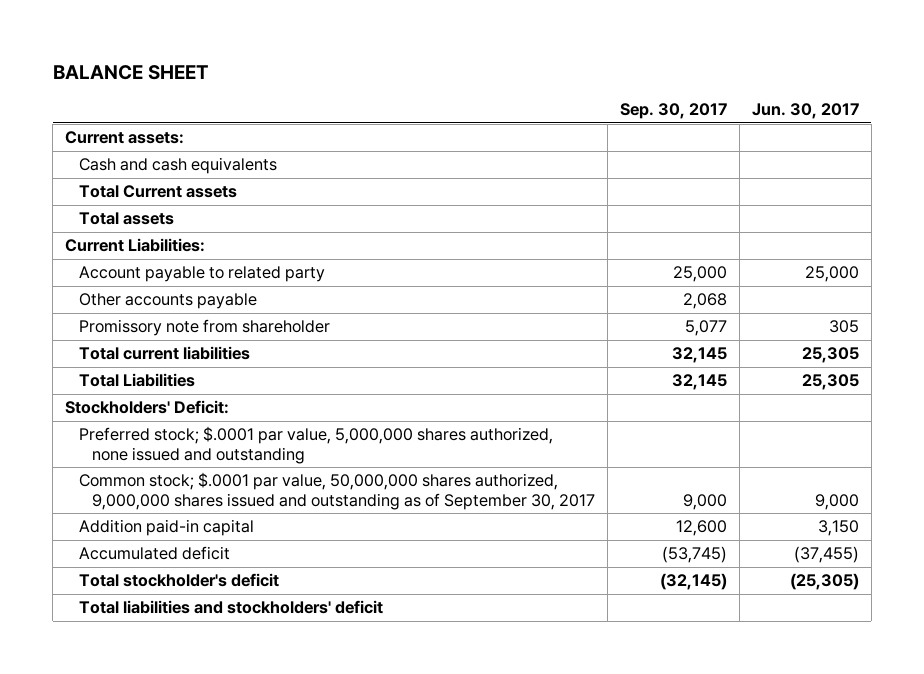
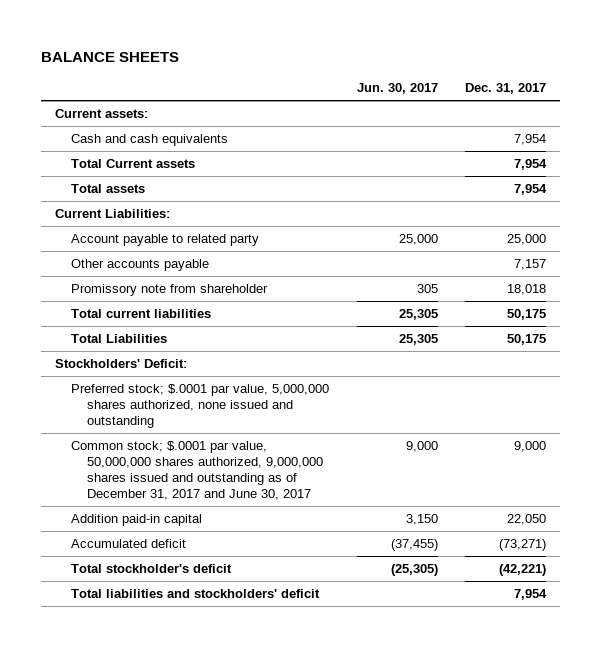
- BALANCE SHEET
+ BALANCE SHEETS
- | Sep. 30, 2017 | Jun. 30, 2017
+ | Jun. 30, 2017 | Dec. 31, 2017
- Common stock; $.0001 par value, 50,000,000 shares authorized, 9,000,000 shares issued and outstanding as of September 30, 2017 | 9,000 | 9,000
+ Common stock; $.0001 par value, 50,000,000 shares authorized, 9,000,000 shares issued and outstanding as of December 31, 2017 and June 30, 2017 | 9,000 | 9,000

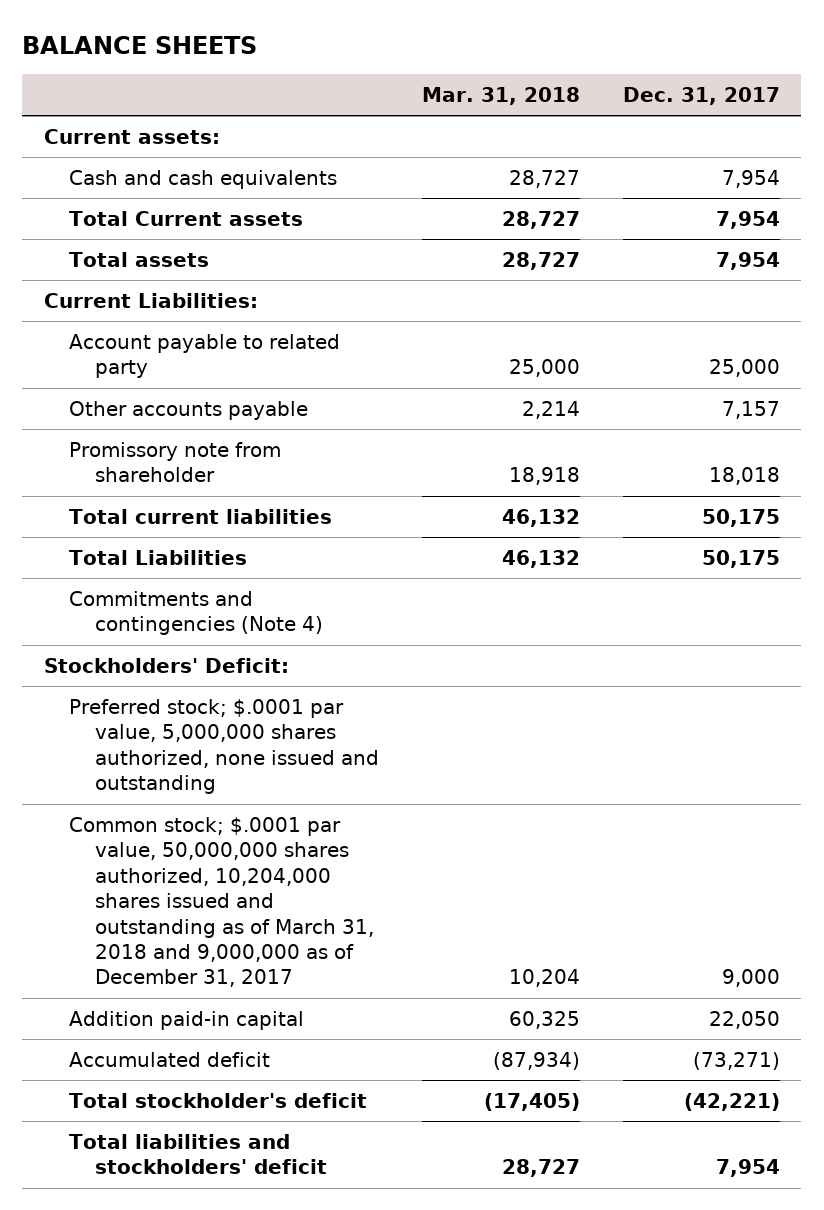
- | Jun. 30, 2017 | Dec. 31, 2017
+ | Mar. 31, 2018 | Dec. 31, 2017
+ Commitments and contingencies (Note 4)
- Common stock; $.0001 par value, 50,000,000 shares authorized, 9,000,000 shares issued and outstanding as of December 31, 2017 and June 30, 2017 | 9,000 | 9,000
+ Common stock; $.0001 par value, 50,000,000 shares authorized, 10,204,000 shares issued and outstanding as of March 31, 2018 and 9,000,000 as of December 31, 2017 | 10,204 | 9,000

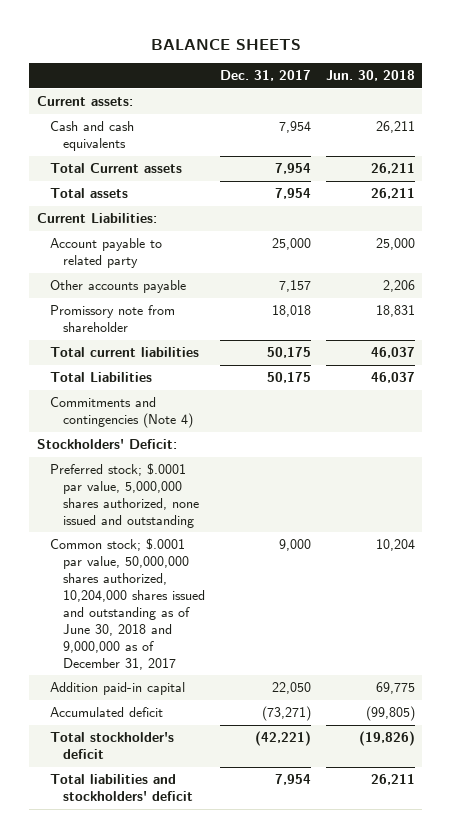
- | Mar. 31, 2018 | Dec. 31, 2017
+ | Dec. 31, 2017 | Jun. 30, 2018
- Common stock; $.0001 par value, 50,000,000 shares authorized, 10,204,000 shares issued and outstanding as of March 31, 2018 and 9,000,000 as of December 31, 2017 | 10,204 | 9,000
+ Common stock; $.0001 par value, 50,000,000 shares authorized, 10,204,000 shares issued and outstanding as of June 30, 2018 and 9,000,000 as of December 31, 2017 | 9,000 | 10,204

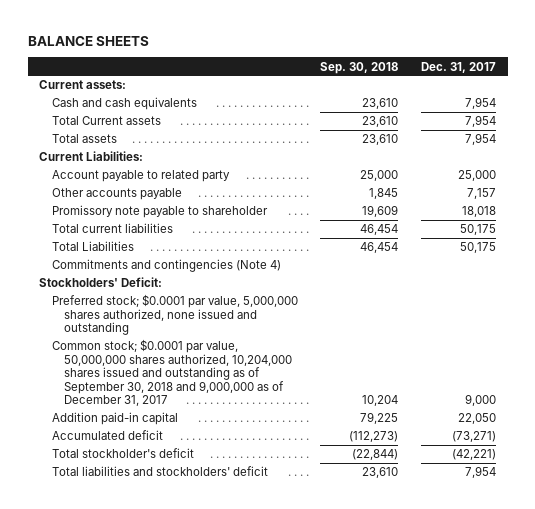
- | Dec. 31, 2017 | Jun. 30, 2018
+ | Sep. 30, 2018 | Dec. 31, 2017
- Promissory note from shareholder | 18,018 | 18,831
+ Promissory note payable to shareholder | 19,609 | 18,018
- Preferred stock; $.0001 par value, 5,000,000 shares authorized, none issued and outstanding
- Common stock; $.0001 par value, 50,000,000 shares authorized, 10,204,000 shares issued and outstanding as of June 30, 2018 and 9,000,000 as of December 31, 2017 | 9,000 | 10,204
+ Preferred stock; $0.0001 par value, 5,000,000 shares authorized, none issued and outstanding
+ Common stock; $0.0001 par value, 50,000,000 shares authorized, 10,204,000 shares issued and outstanding as of September 30, 2018 and 9,000,000 as of December 31, 2017 | 10,204 | 9,000

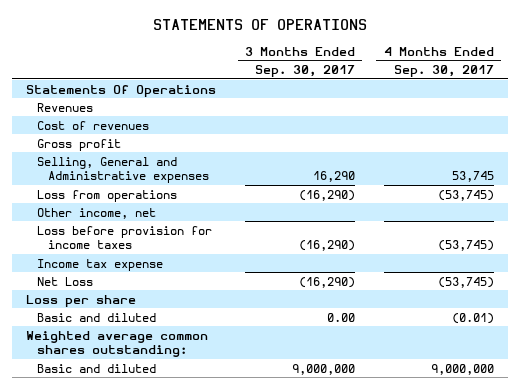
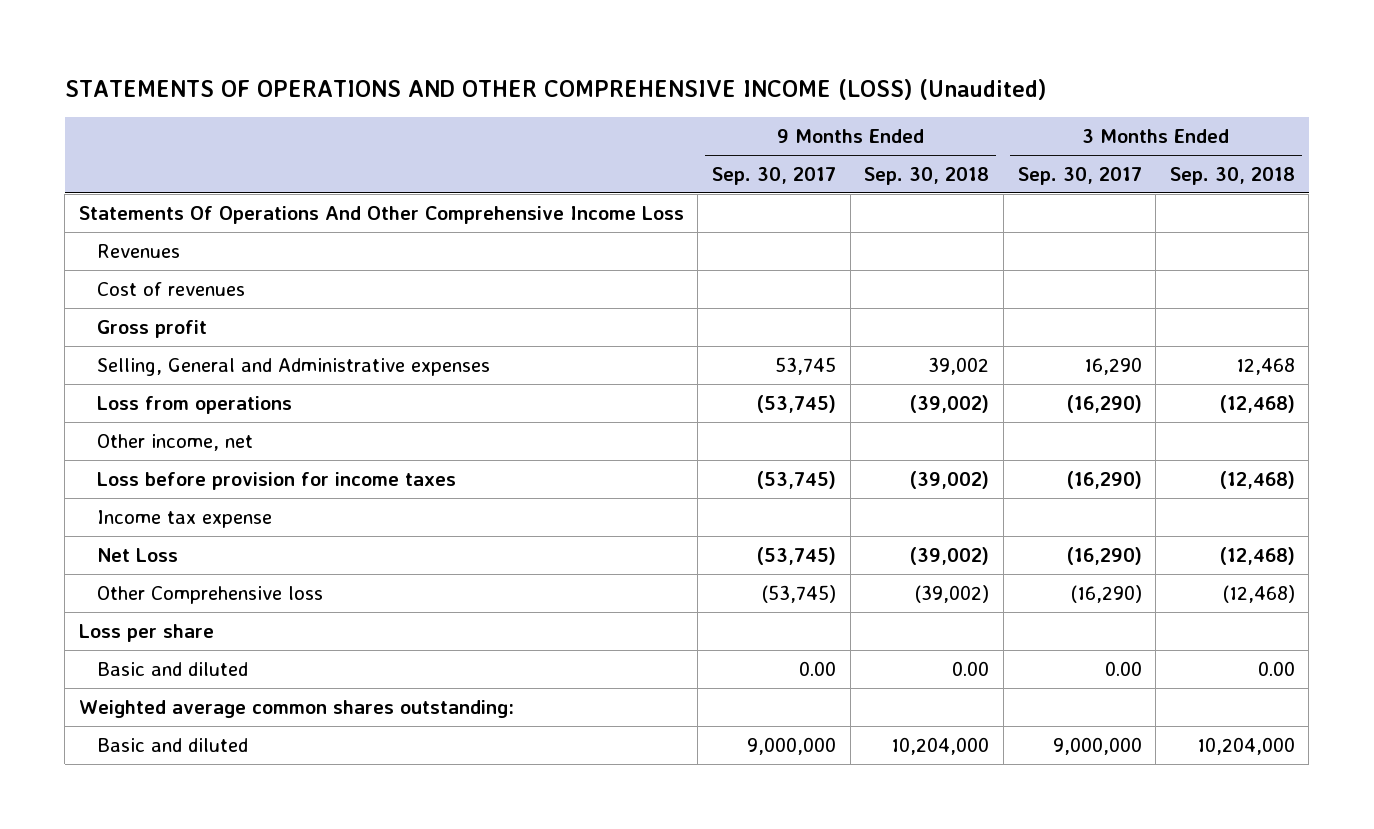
- STATEMENTS OF OPERATIONS
+ STATEMENTS OF OPERATIONS AND OTHER COMPREHENSIVE INCOME (LOSS) (Unaudited)
- | 3 Months Ended Sep. 30, 2017 | 4 Months Ended Sep. 30, 2017
+ | 9 Months Ended Sep. 30, 2017 | 9 Months Ended Sep. 30, 2018 | 3 Months Ended Sep. 30, 2017 | 3 Months Ended Sep. 30, 2018
- Statements Of Operations
+ Statements Of Operations And Other Comprehensive Income Loss
+ Other Comprehensive loss | (53,745) | (39,002) | (16,290) | (12,468)

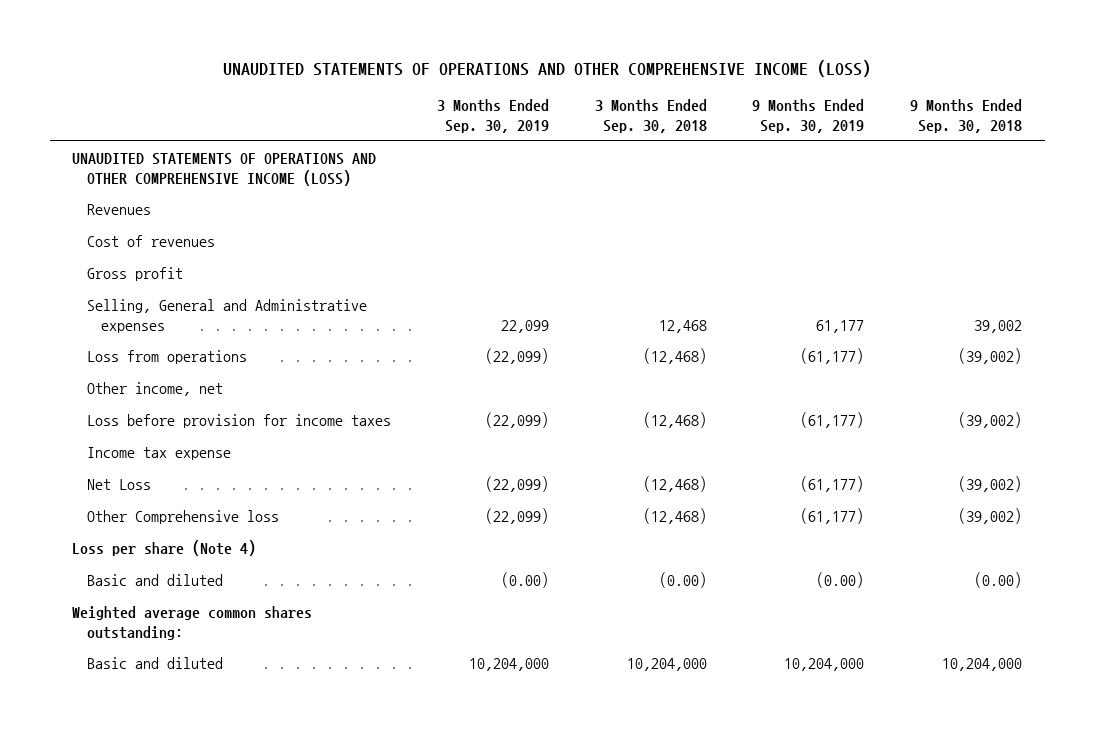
- STATEMENTS OF OPERATIONS AND OTHER COMPREHENSIVE INCOME (LOSS) (Unaudited)
+ UNAUDITED STATEMENTS OF OPERATIONS AND OTHER COMPREHENSIVE INCOME (LOSS)
- | 9 Months Ended Sep. 30, 2017 | 9 Months Ended Sep. 30, 2018 | 3 Months Ended Sep. 30, 2017 | 3 Months Ended Sep. 30, 2018
+ | 3 Months Ended Sep. 30, 2019 | 3 Months Ended Sep. 30, 2018 | 9 Months Ended Sep. 30, 2019 | 9 Months Ended Sep. 30, 2018
- Statements Of Operations And Other Comprehensive Income Loss
+ UNAUDITED STATEMENTS OF OPERATIONS AND OTHER COMPREHENSIVE INCOME (LOSS)
- Loss per share
- Basic and diluted | 0.00 | 0.00 | 0.00 | 0.00
+ Loss per share (Note 4)
+ Basic and diluted | (0.00) | (0.00) | (0.00) | (0.00)

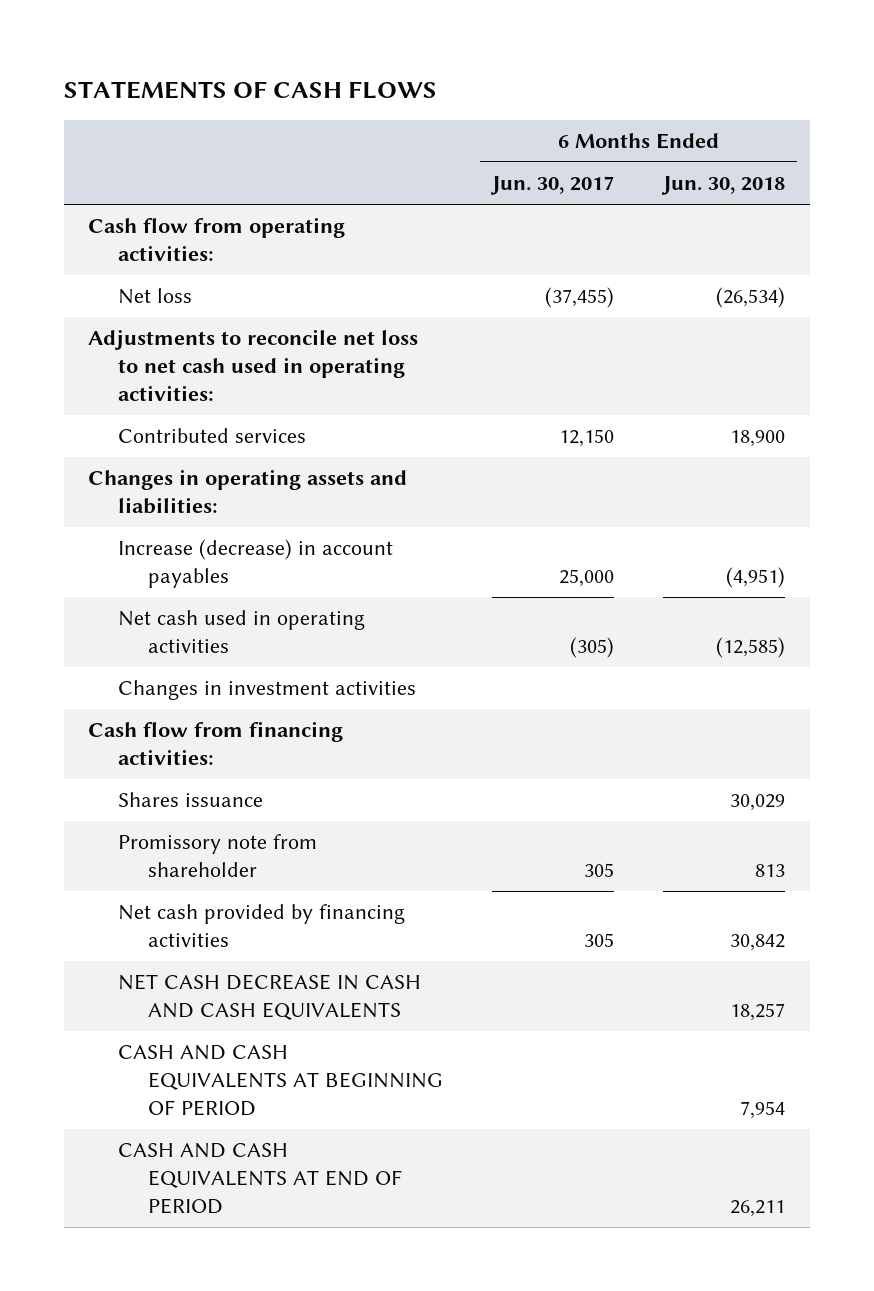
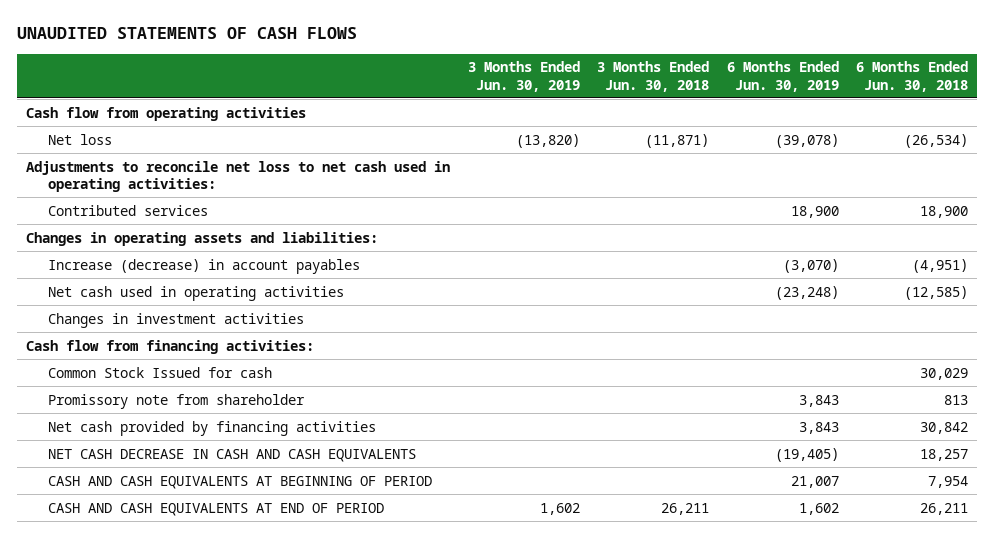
- STATEMENTS OF CASH FLOWS
+ UNAUDITED STATEMENTS OF CASH FLOWS
- | 6 Months Ended Jun. 30, 2017 | 6 Months Ended Jun. 30, 2018
+ | 3 Months Ended Jun. 30, 2019 | 3 Months Ended Jun. 30, 2018 | 6 Months Ended Jun. 30, 2019 | 6 Months Ended Jun. 30, 2018
- Cash flow from operating activities:
+ Cash flow from operating activities
- Shares issuance | | 30,029
+ Common Stock Issued for cash | | | | 30,029

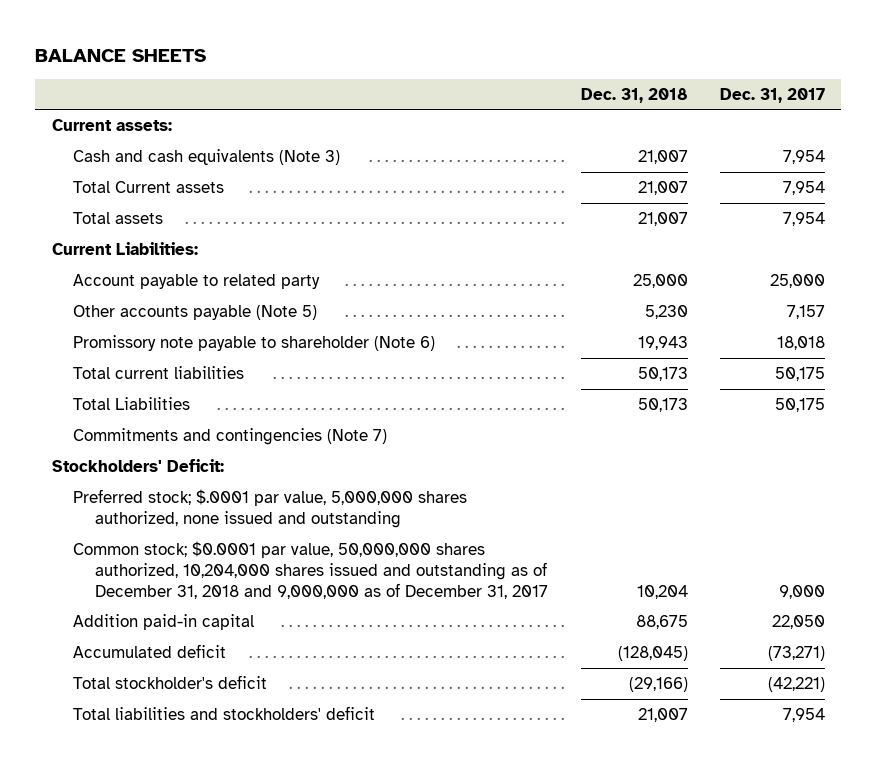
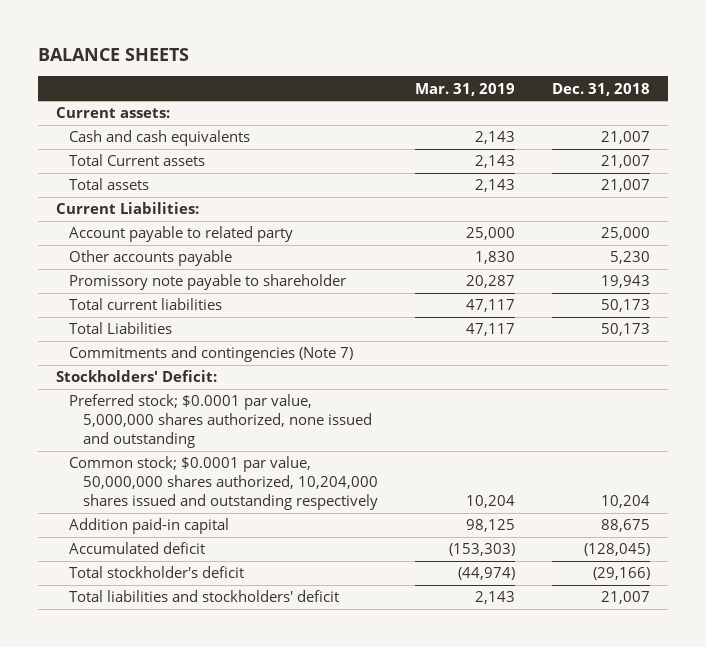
- | Dec. 31, 2018 | Dec. 31, 2017
+ | Mar. 31, 2019 | Dec. 31, 2018
- Cash and cash equivalents (Note 3) | 21,007 | 7,954
+ Cash and cash equivalents | 2,143 | 21,007
- Other accounts payable (Note 5) | 5,230 | 7,157
- Promissory note payable to shareholder (Note 6) | 19,943 | 18,018
+ Other accounts payable | 1,830 | 5,230
+ Promissory note payable to shareholder | 20,287 | 19,943
- Preferred stock; $.0001 par value, 5,000,000 shares authorized, none issued and outstanding
- Common stock; $0.0001 par value, 50,000,000 shares authorized, 10,204,000 shares issued and outstanding as of December 31, 2018 and 9,000,000 as of December 31, 2017 | 10,204 | 9,000
+ Preferred stock; $0.0001 par value, 5,000,000 shares authorized, none issued and outstanding
+ Common stock; $0.0001 par value, 50,000,000 shares authorized, 10,204,000 shares issued and outstanding respectively | 10,204 | 10,204

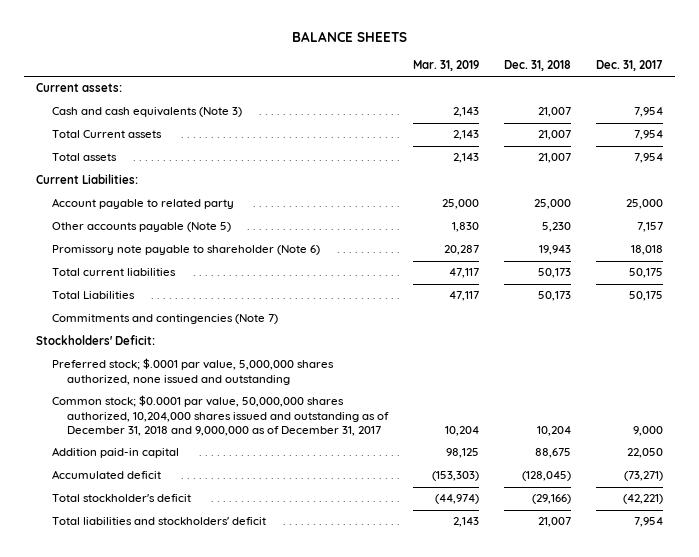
- | Mar. 31, 2019 | Dec. 31, 2018
+ | Mar. 31, 2019 | Dec. 31, 2018 | Dec. 31, 2017
- Cash and cash equivalents | 2,143 | 21,007
+ Cash and cash equivalents (Note 3) | 2,143 | 21,007 | 7,954
- Other accounts payable | 1,830 | 5,230
- Promissory note payable to shareholder | 20,287 | 19,943
+ Other accounts payable (Note 5) | 1,830 | 5,230 | 7,157
+ Promissory note payable to shareholder (Note 6) | 20,287 | 19,943 | 18,018
- Preferred stock; $0.0001 par value, 5,000,000 shares authorized, none issued and outstanding
- Common stock; $0.0001 par value, 50,000,000 shares authorized, 10,204,000 shares issued and outstanding respectively | 10,204 | 10,204
+ Preferred stock; $.0001 par value, 5,000,000 shares authorized, none issued and outstanding
+ Common stock; $0.0001 par value, 50,000,000 shares authorized, 10,204,000 shares issued and outstanding as of December 31, 2018 and 9,000,000 as of December 31, 2017 | 10,204 | 10,204 | 9,000

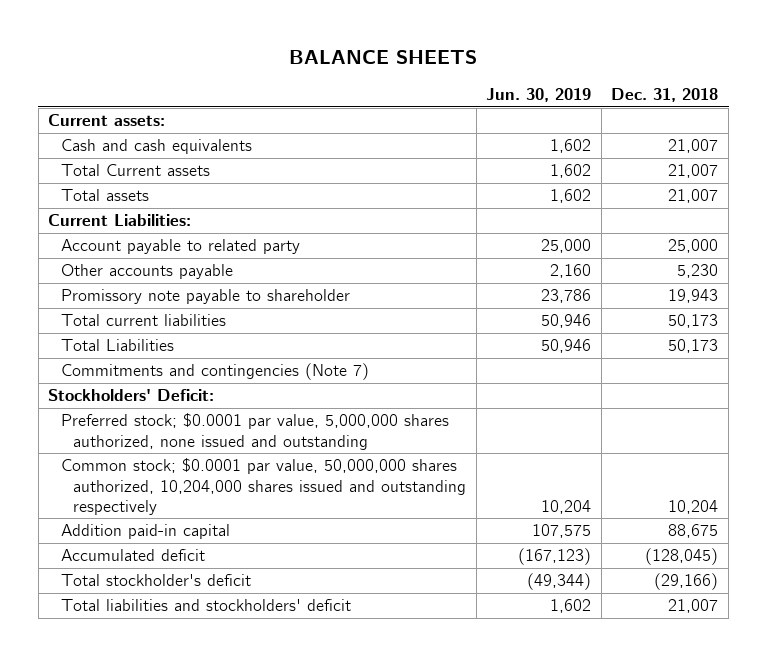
- | Mar. 31, 2019 | Dec. 31, 2018 | Dec. 31, 2017
+ | Jun. 30, 2019 | Dec. 31, 2018
- Cash and cash equivalents (Note 3) | 2,143 | 21,007 | 7,954
+ Cash and cash equivalents | 1,602 | 21,007
- Other accounts payable (Note 5) | 1,830 | 5,230 | 7,157
- Promissory note payable to shareholder (Note 6) | 20,287 | 19,943 | 18,018
+ Other accounts payable | 2,160 | 5,230
+ Promissory note payable to shareholder | 23,786 | 19,943
- Preferred stock; $.0001 par value, 5,000,000 shares authorized, none issued and outstanding
- Common stock; $0.0001 par value, 50,000,000 shares authorized, 10,204,000 shares issued and outstanding as of December 31, 2018 and 9,000,000 as of December 31, 2017 | 10,204 | 10,204 | 9,000
+ Preferred stock; $0.0001 par value, 5,000,000 shares authorized, none issued and outstanding
+ Common stock; $0.0001 par value, 50,000,000 shares authorized, 10,204,000 shares issued and outstanding respectively | 10,204 | 10,204

